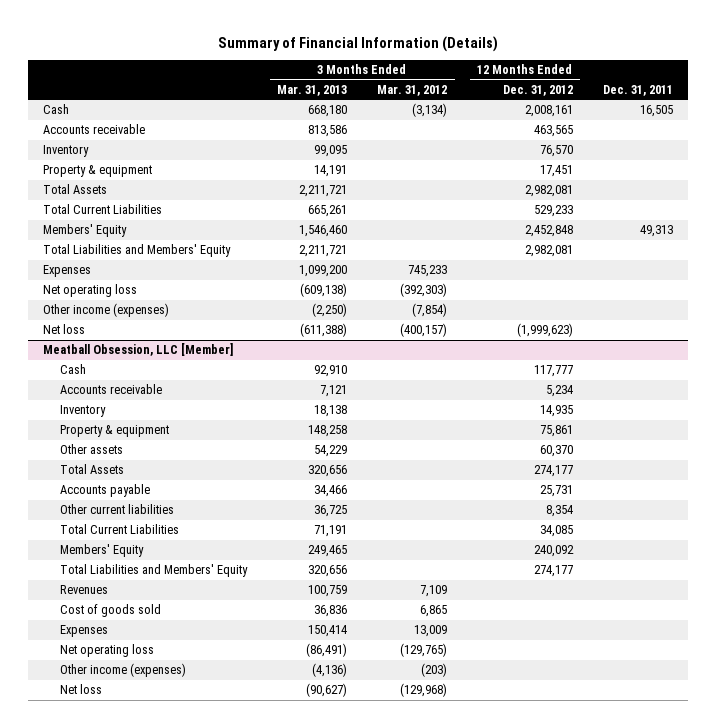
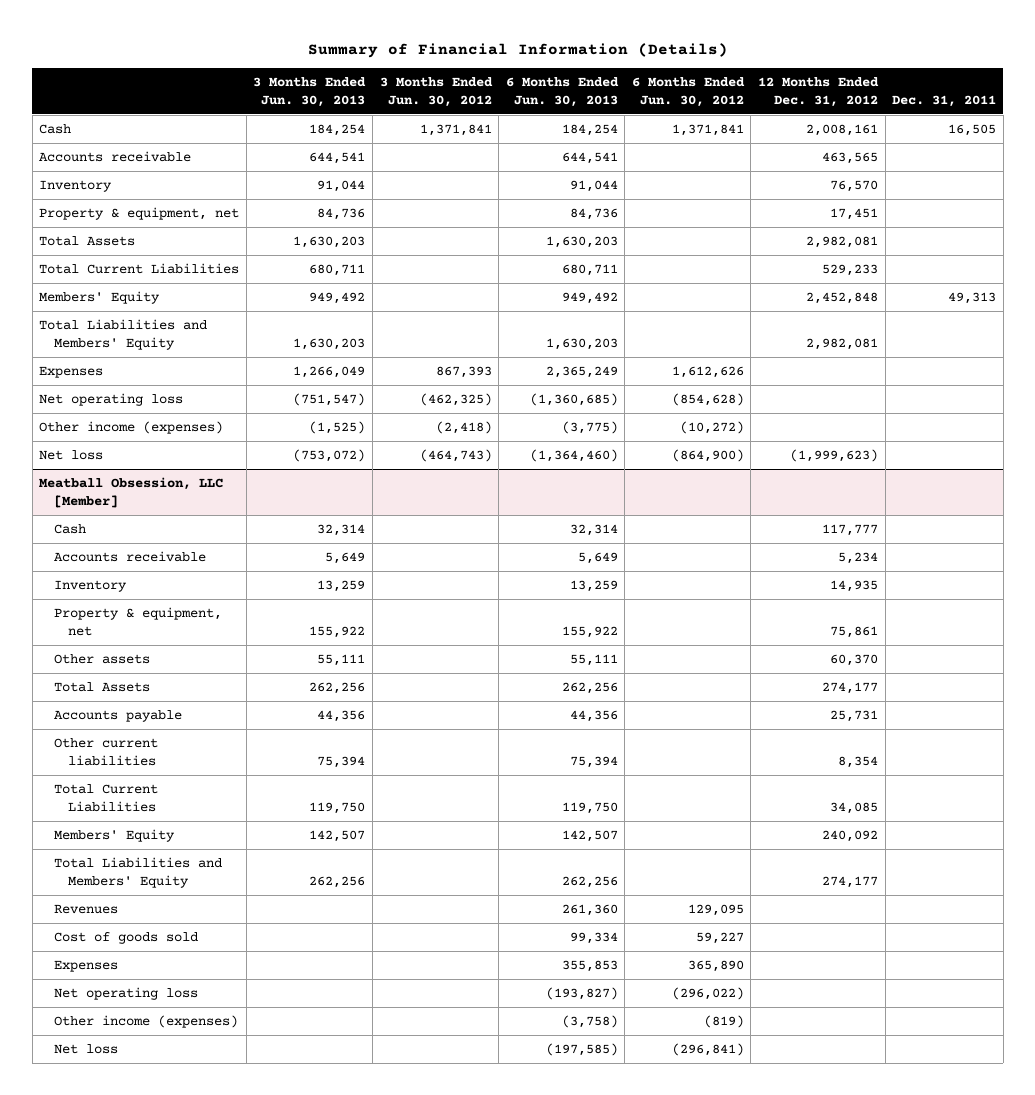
- | 3 Months Ended Mar. 31, 2013 | 3 Months Ended Mar. 31, 2012 | 12 Months Ended Dec. 31, 2012 | Dec. 31, 2011
+ | 3 Months Ended Jun. 30, 2013 | 3 Months Ended Jun. 30, 2012 | 6 Months Ended Jun. 30, 2013 | 6 Months Ended Jun. 30, 2012 | 12 Months Ended Dec. 31, 2012 | Dec. 31, 2011
- Property & equipment | 14,191 | | 17,451 |
+ Property & equipment, net | 84,736 | | 84,736 | | 17,451 |
@ Meatball Obsession, LLC [Member]
- Property & equipment | 148,258 | | 75,861 |
+ Property & equipment, net | 155,922 | | 155,922 | | 75,861 |

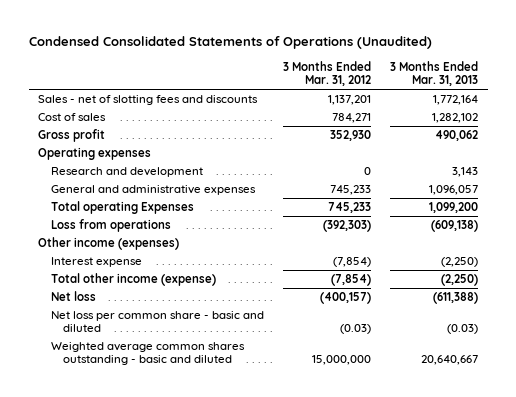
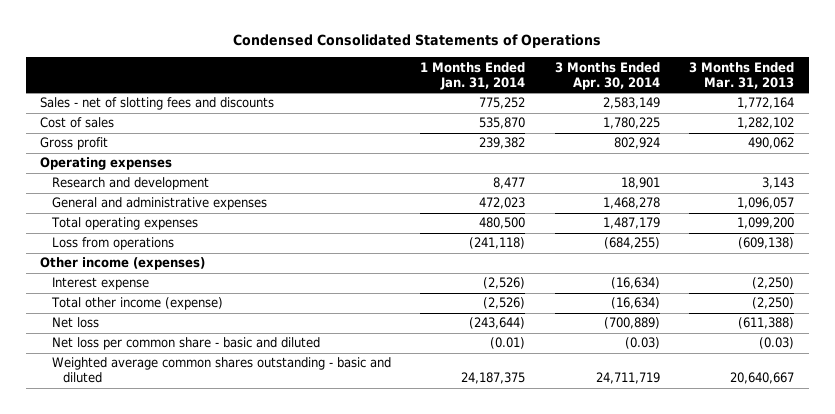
- Condensed Consolidated Statements of Operations (Unaudited)
+ Condensed Consolidated Statements of Operations
- | 3 Months Ended Mar. 31, 2012 | 3 Months Ended Mar. 31, 2013
+ | 1 Months Ended Jan. 31, 2014 | 3 Months Ended Apr. 30, 2014 | 3 Months Ended Mar. 31, 2013
- Total operating Expenses | 745,233 | 1,099,200
+ Total operating expenses | 480,500 | 1,487,179 | 1,099,200

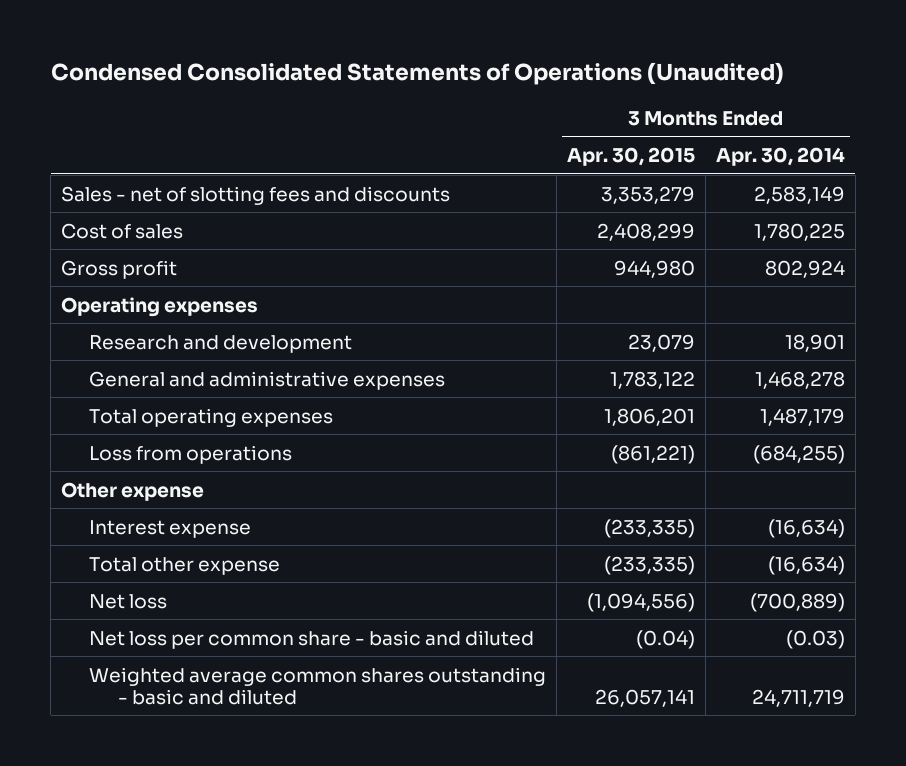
- Condensed Consolidated Statements of Operations
+ Condensed Consolidated Statements of Operations (Unaudited)
- | 1 Months Ended Jan. 31, 2014 | 3 Months Ended Apr. 30, 2014 | 3 Months Ended Mar. 31, 2013
+ | 3 Months Ended Apr. 30, 2015 | 3 Months Ended Apr. 30, 2014
- Other income (expenses)
+ Other expense
- Total other income (expense) | (2,526) | (16,634) | (2,250)
+ Total other expense | (233,335) | (16,634)

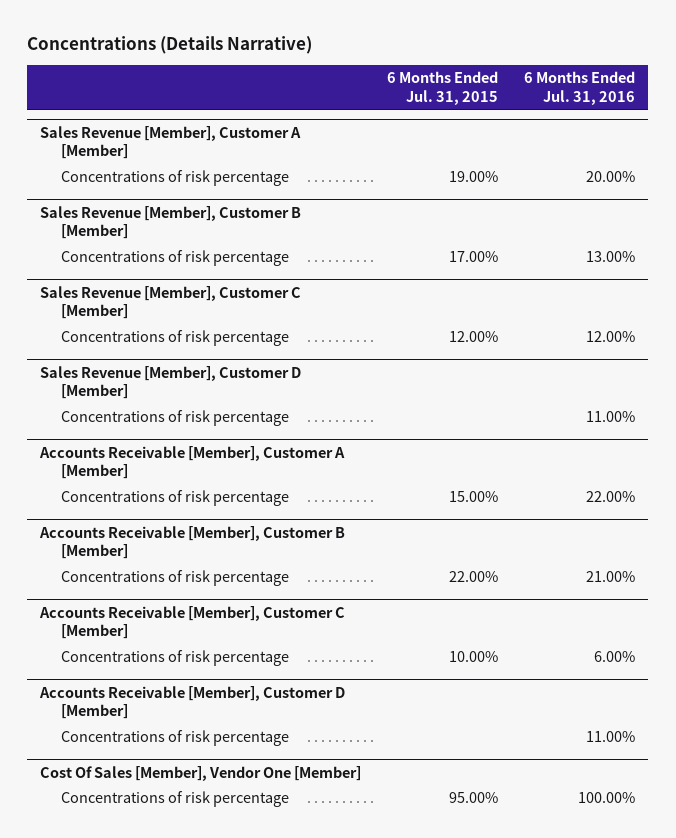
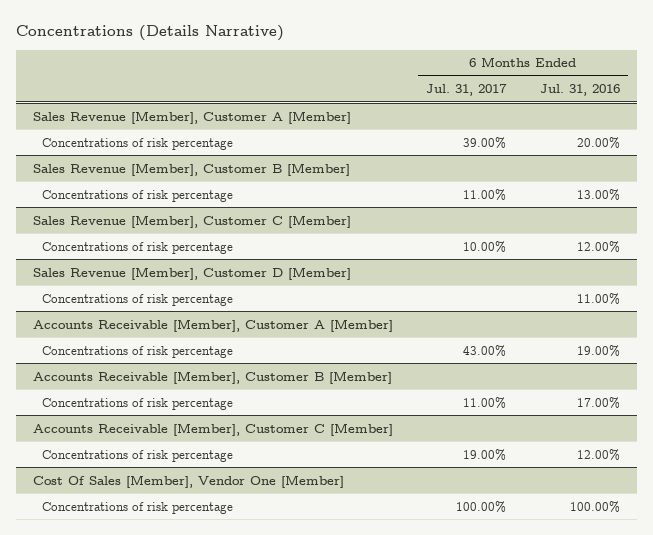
- | 6 Months Ended Jul. 31, 2015 | 6 Months Ended Jul. 31, 2016
+ | 6 Months Ended Jul. 31, 2017 | 6 Months Ended Jul. 31, 2016
@ Accounts Receivable [Member], Customer A [Member]
- Concentrations of risk percentage | 15.00% | 22.00%
+ Concentrations of risk percentage | 43.00% | 19.00%
@ Accounts Receivable [Member], Customer B [Member]
- Concentrations of risk percentage | 22.00% | 21.00%
+ Concentrations of risk percentage | 11.00% | 17.00%
@ Accounts Receivable [Member], Customer C [Member]
- Concentrations of risk percentage | 10.00% | 6.00%
- Accounts Receivable [Member], Customer D [Member]
- Concentrations of risk percentage | | 11.00%
@ Accounts Receivable [Member], Customer C [Member]
+ Concentrations of risk percentage | 19.00% | 12.00%

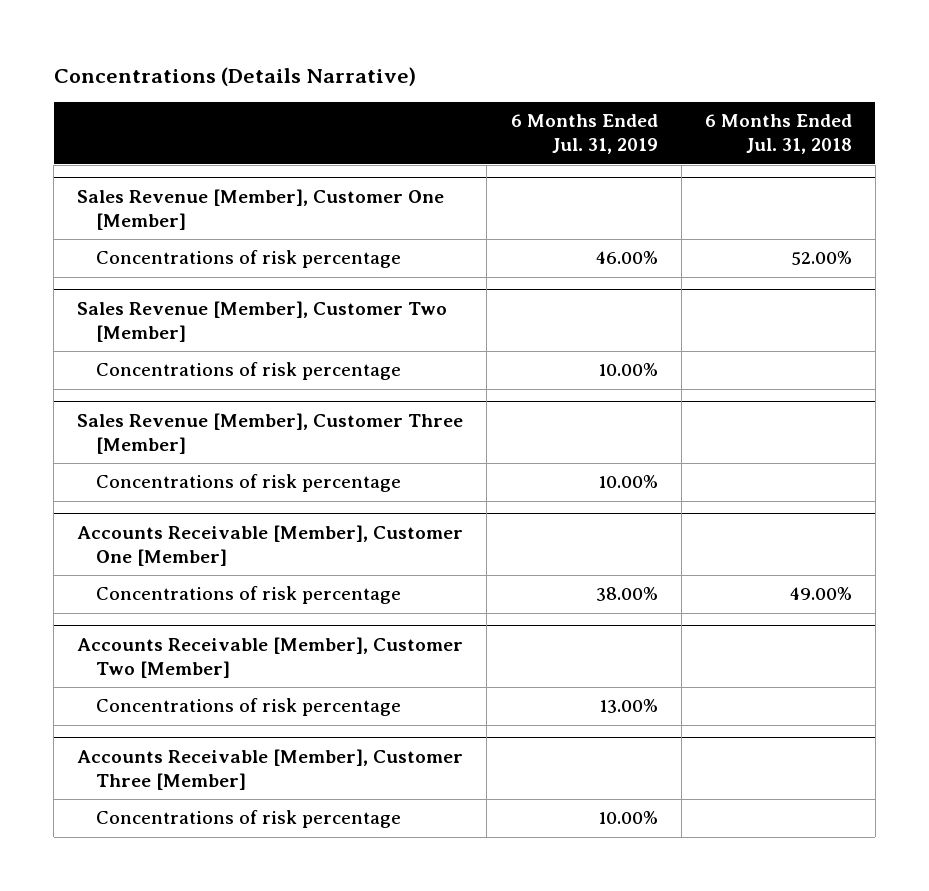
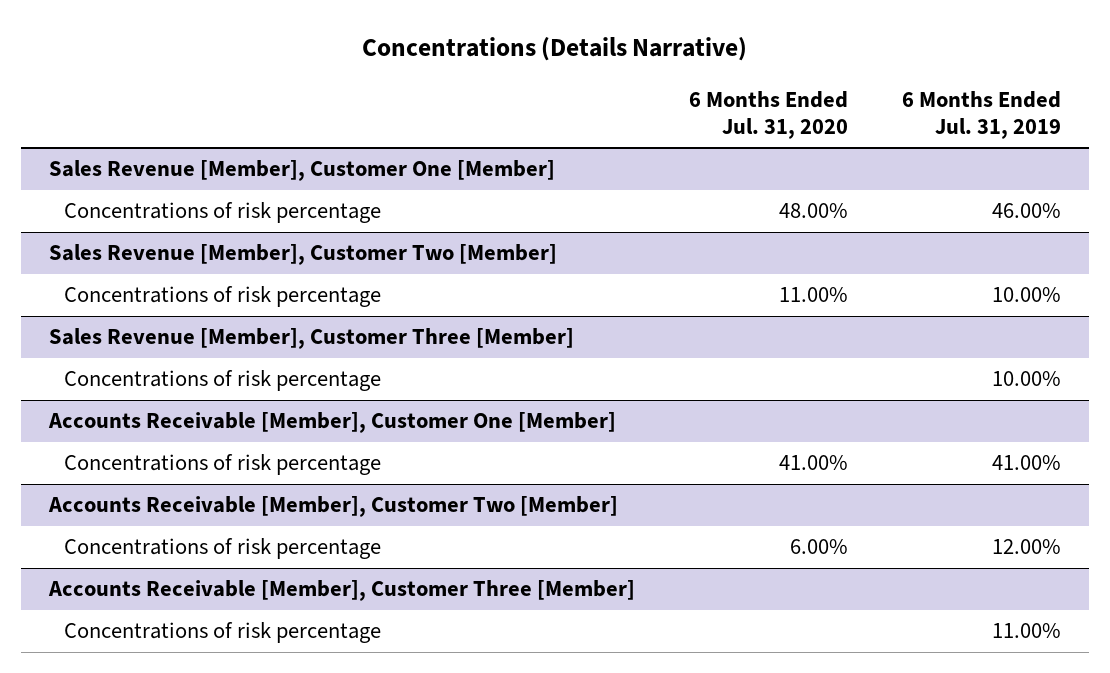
- | 6 Months Ended Jul. 31, 2019 | 6 Months Ended Jul. 31, 2018
+ | 6 Months Ended Jul. 31, 2020 | 6 Months Ended Jul. 31, 2019
@ Accounts Receivable [Member], Customer One [Member]
- Concentrations of risk percentage | 38.00% | 49.00%
+ Concentrations of risk percentage | 41.00% | 41.00%
@ Accounts Receivable [Member], Customer Two [Member]
- Concentrations of risk percentage | 13.00% |
+ Concentrations of risk percentage | 6.00% | 12.00%
@ Accounts Receivable [Member], Customer Three [Member]
- Concentrations of risk percentage | 10.00% |
+ Concentrations of risk percentage | | 11.00%

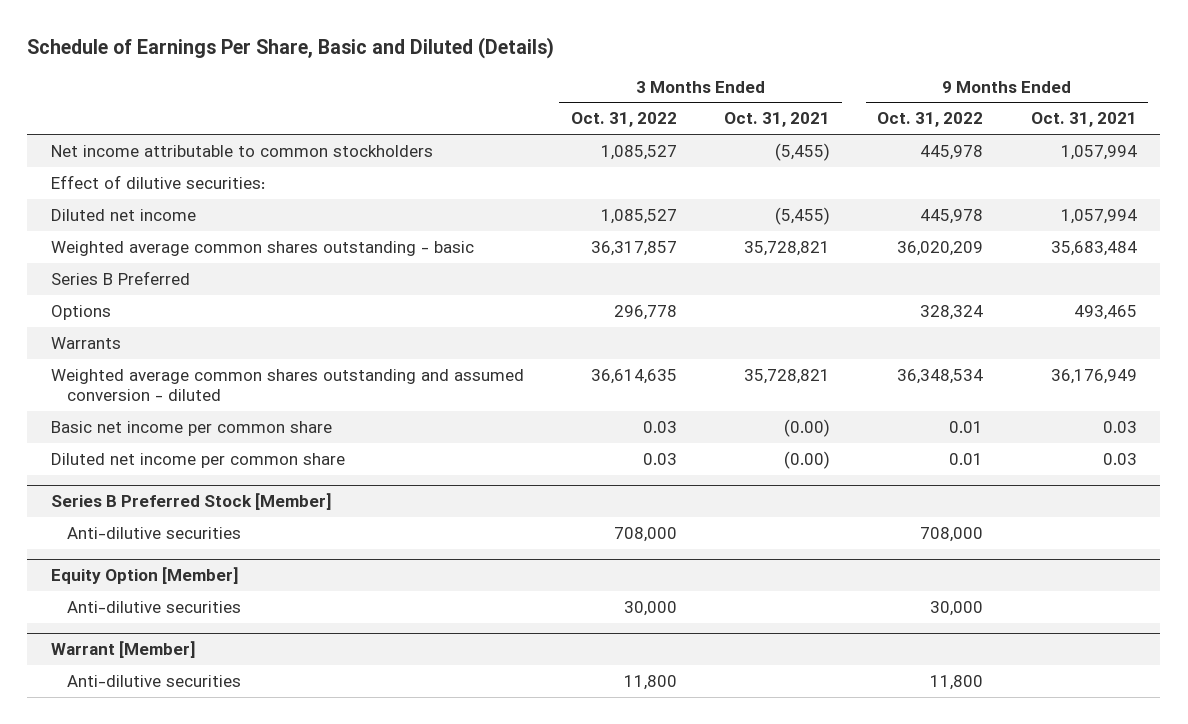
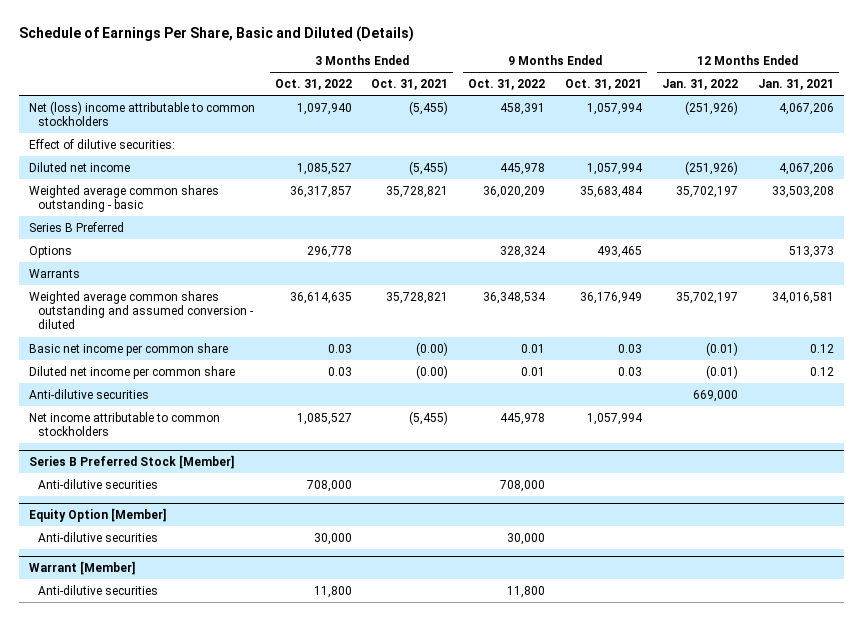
- | 3 Months Ended Oct. 31, 2022 | 3 Months Ended Oct. 31, 2021 | 9 Months Ended Oct. 31, 2022 | 9 Months Ended Oct. 31, 2021
+ | 3 Months Ended Oct. 31, 2022 | 3 Months Ended Oct. 31, 2021 | 9 Months Ended Oct. 31, 2022 | 9 Months Ended Oct. 31, 2021 | 12 Months Ended Jan. 31, 2022 | 12 Months Ended Jan. 31, 2021
+ Net (loss) income attributable to common stockholders | 1,097,940 | (5,455) | 458,391 | 1,057,994 | (251,926) | 4,067,206
+ Anti-dilutive securities | | | | | 669,000 |
moved down: Net income attributable to common stockholders | 1,085,527 | (5,455) | 445,978 | 1,057,994 | |

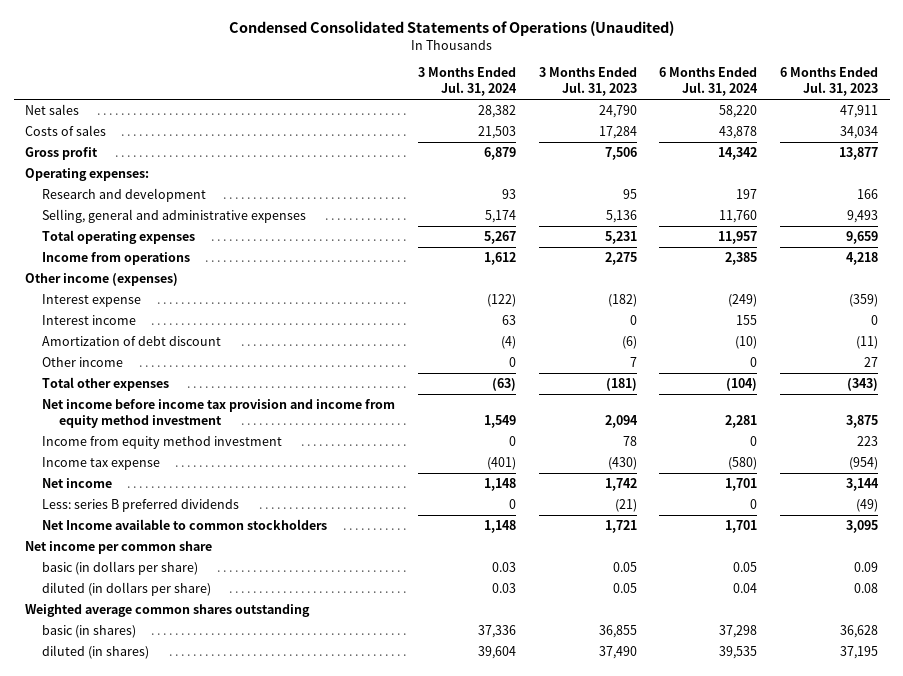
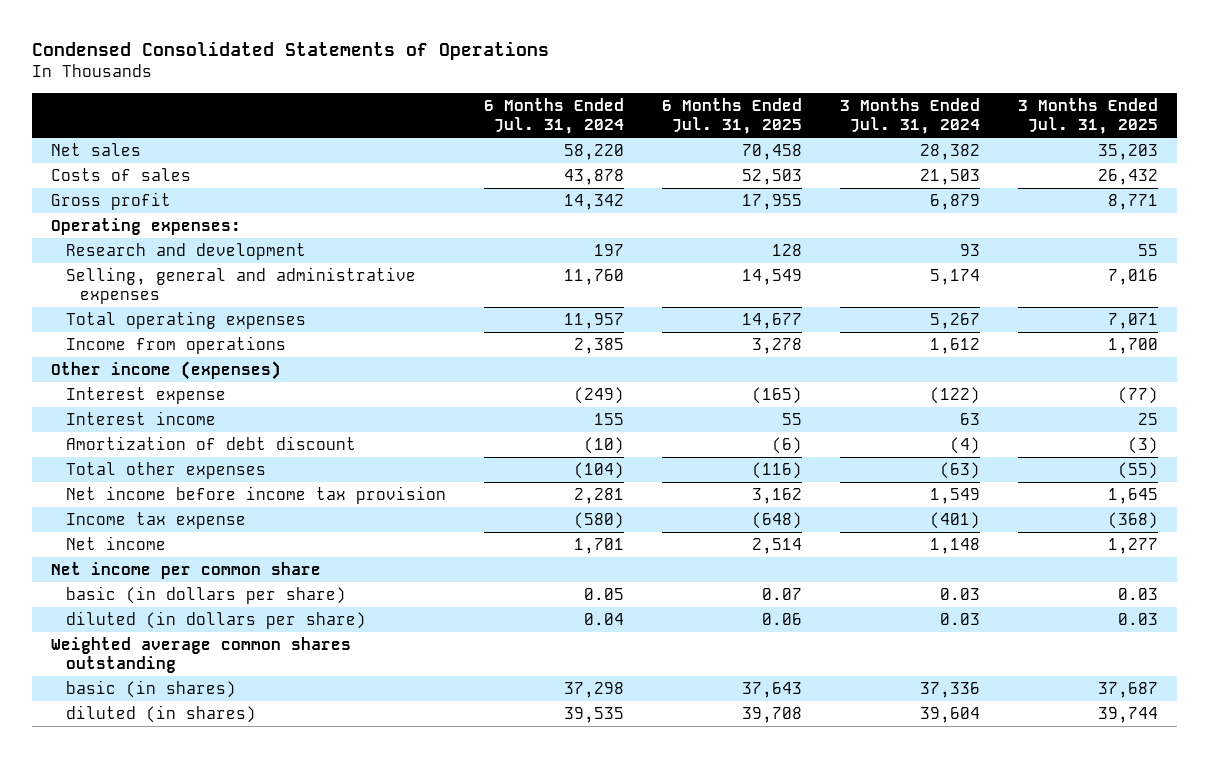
- Condensed Consolidated Statements of Operations (Unaudited)
+ Condensed Consolidated Statements of Operations
- | 3 Months Ended Jul. 31, 2024 | 3 Months Ended Jul. 31, 2023 | 6 Months Ended Jul. 31, 2024 | 6 Months Ended Jul. 31, 2023
+ | 6 Months Ended Jul. 31, 2024 | 6 Months Ended Jul. 31, 2025 | 3 Months Ended Jul. 31, 2024 | 3 Months Ended Jul. 31, 2025
- Other income | 0 | 7 | 0 | 27
- Net income before income tax provision and income from equity method investment | 1,549 | 2,094 | 2,281 | 3,875
- Income from equity method investment | 0 | 78 | 0 | 223
+ Net income before income tax provision | 2,281 | 3,162 | 1,549 | 1,645
- Less: series B preferred dividends | 0 | (21) | 0 | (49)
- Net Income available to common stockholders | 1,148 | 1,721 | 1,701 | 3,095

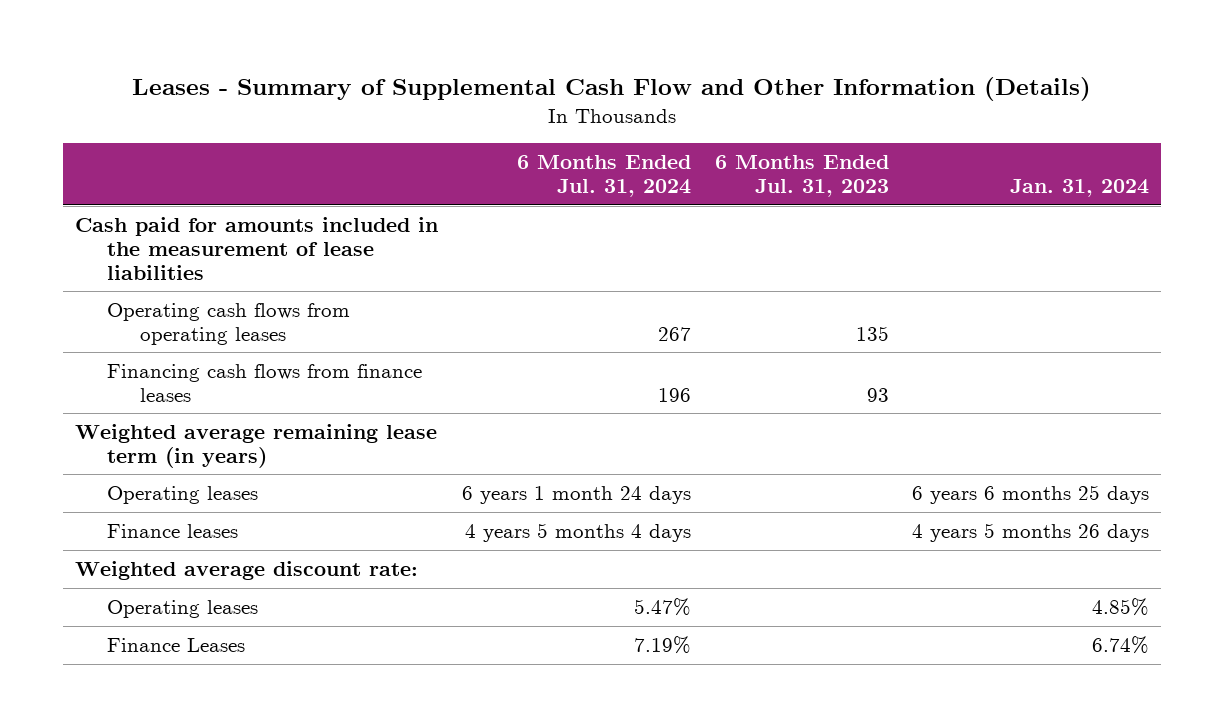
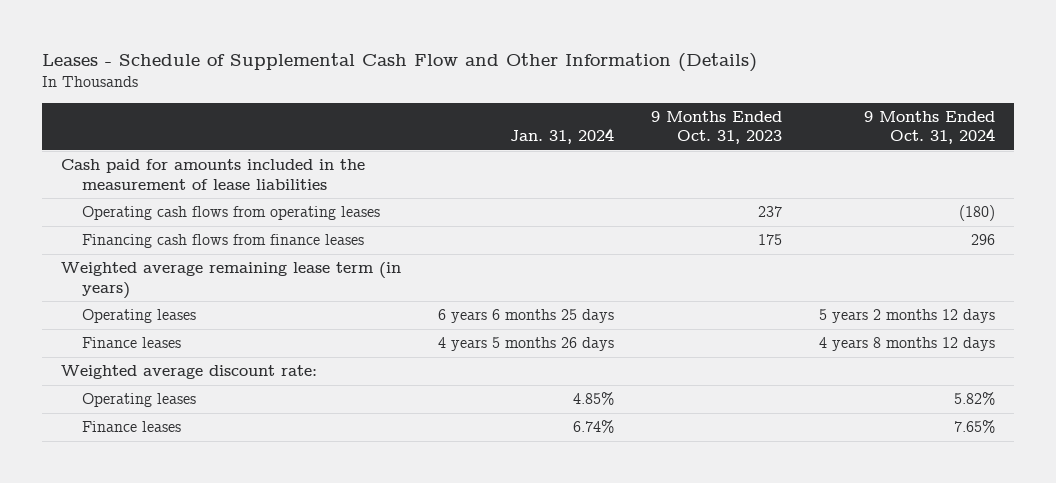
- Leases - Summary of Supplemental Cash Flow and Other Information (Details)
+ Leases - Schedule of Supplemental Cash Flow and Other Information (Details)
- | 6 Months Ended Jul. 31, 2024 | 6 Months Ended Jul. 31, 2023 | Jan. 31, 2024
+ | Jan. 31, 2024 | 9 Months Ended Oct. 31, 2023 | 9 Months Ended Oct. 31, 2024
- Finance Leases | 7.19% | | 6.74%
+ Finance leases | 6.74% | | 7.65%

